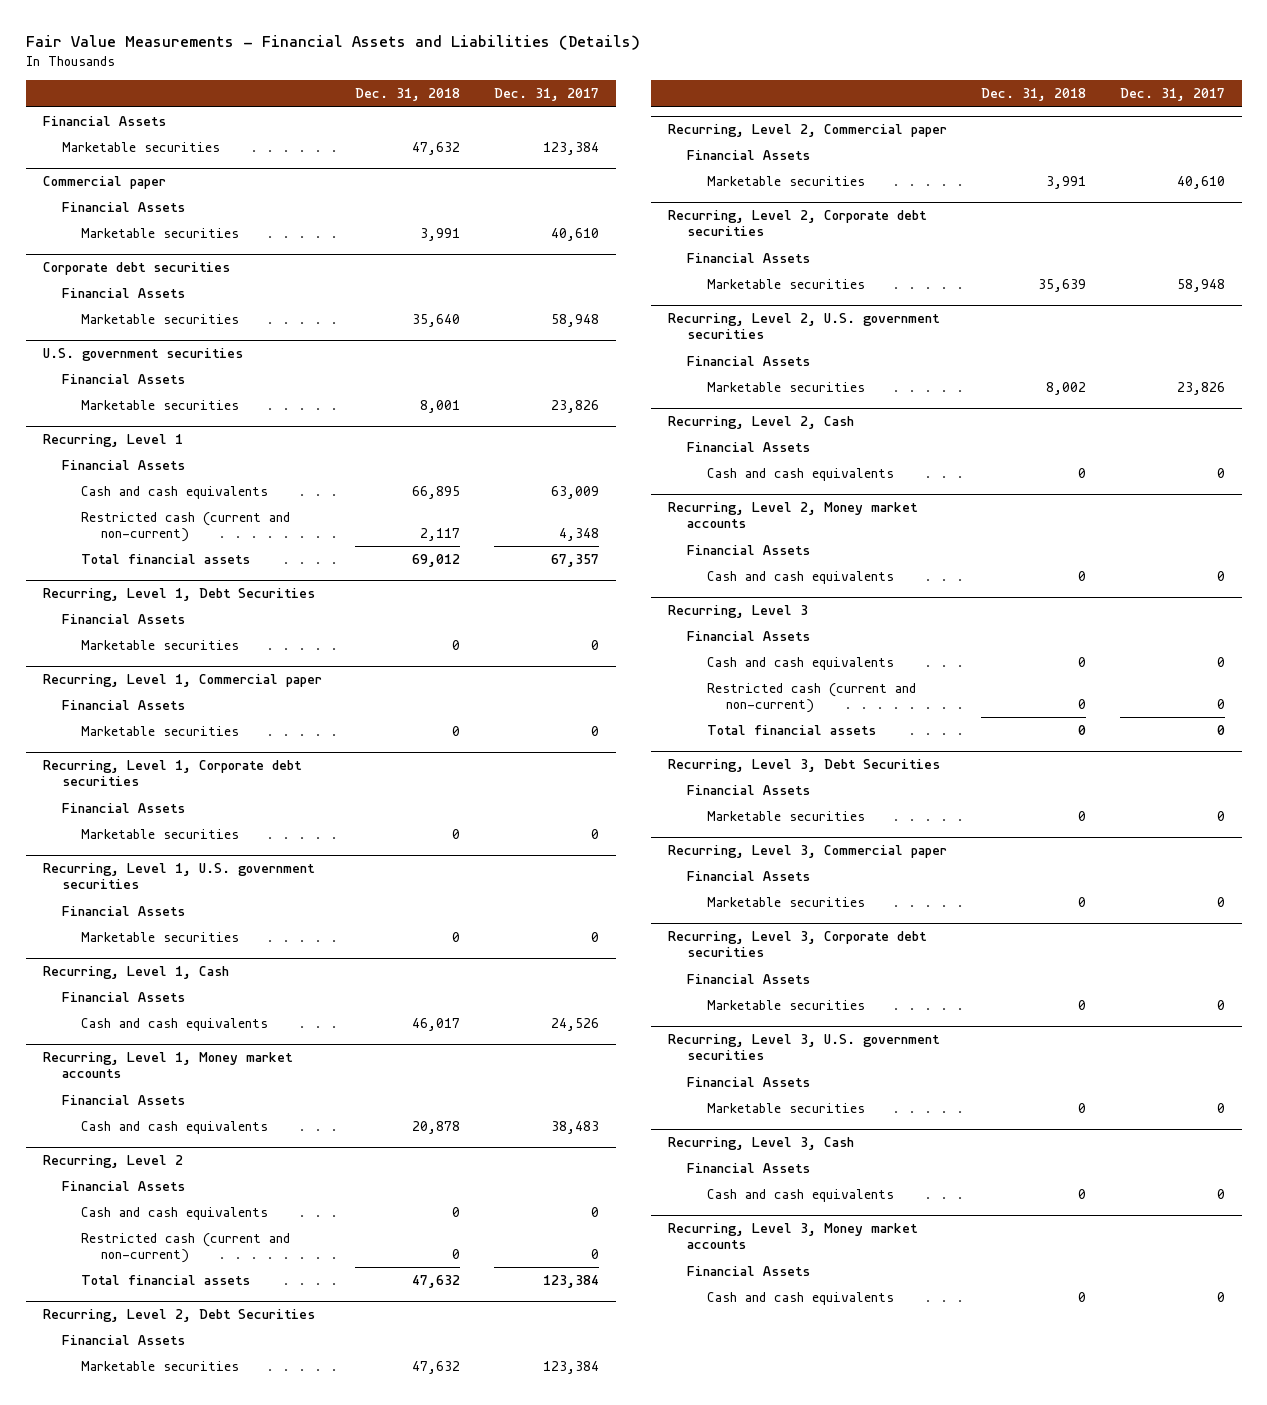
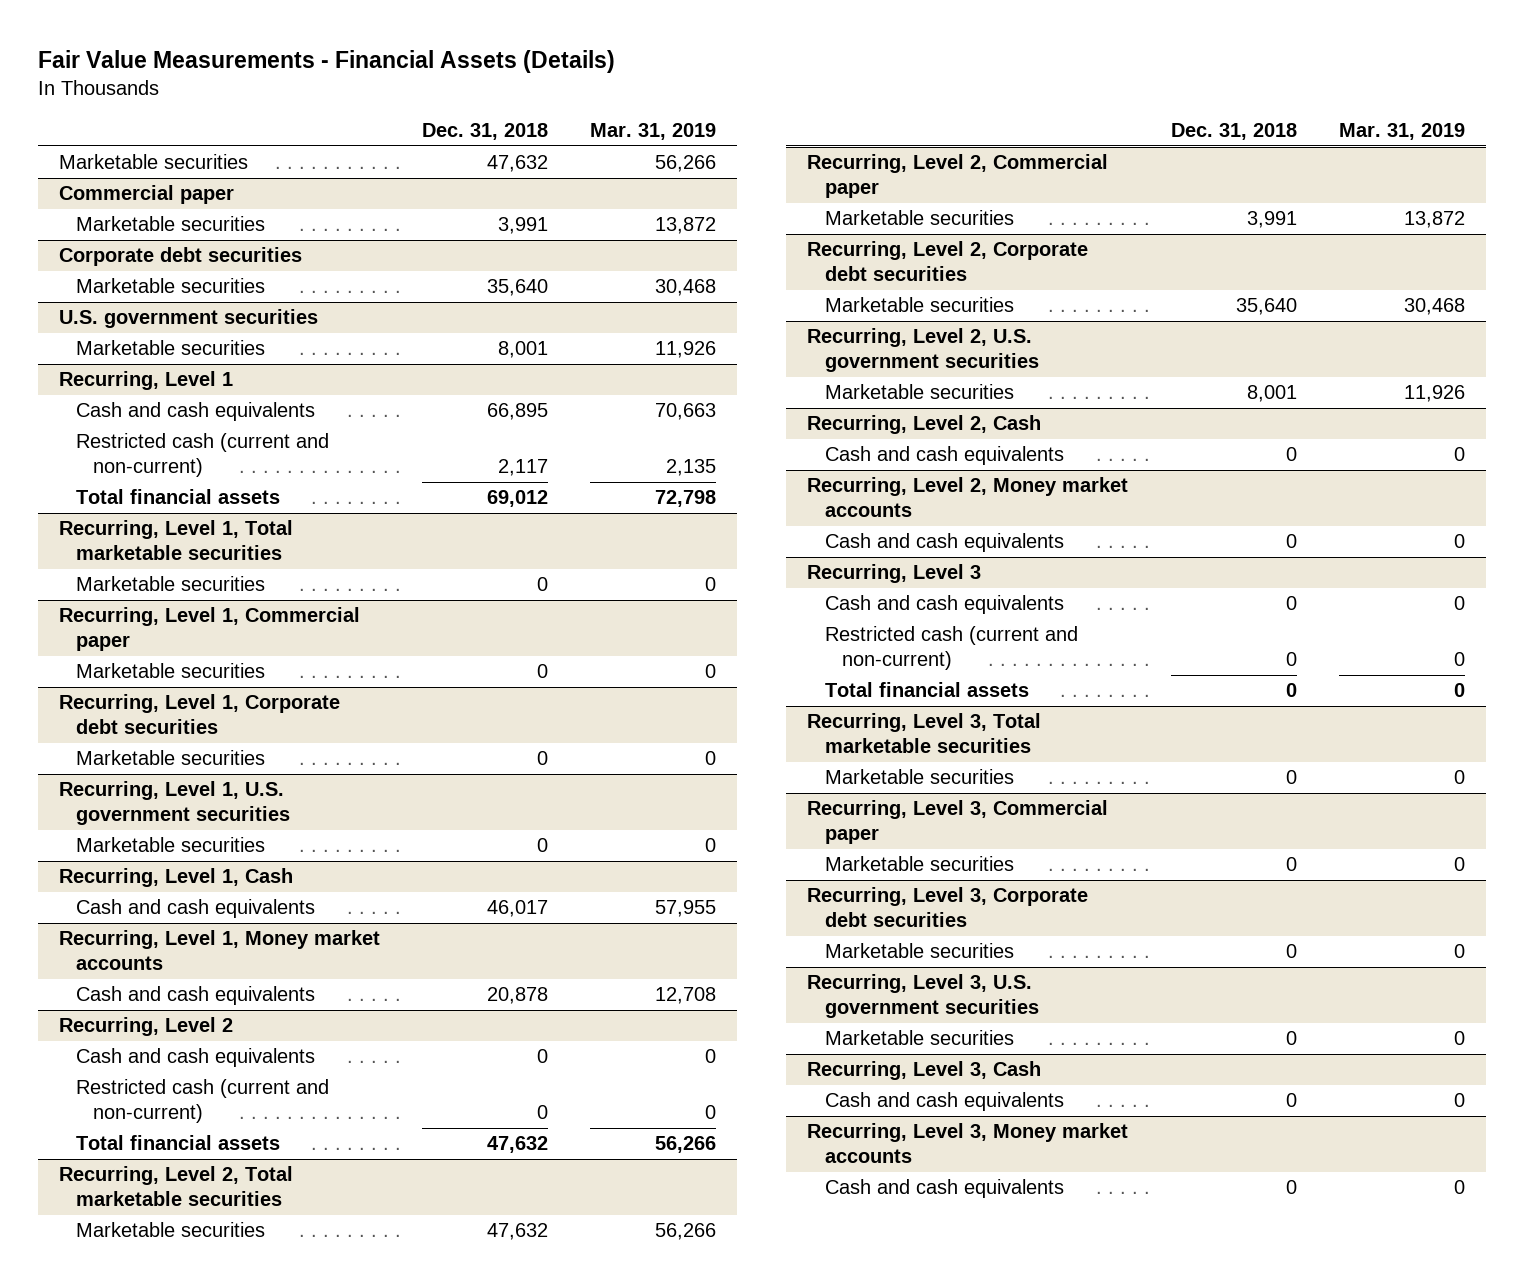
- Fair Value Measurements - Financial Assets and Liabilities (Details)
+ Fair Value Measurements - Financial Assets (Details)
- | Dec. 31, 2018 | Dec. 31, 2017
+ | Dec. 31, 2018 | Mar. 31, 2019
- Financial Assets
@ Commercial paper
- Financial Assets
@ Corporate debt securities
- Financial Assets
@ U.S. government securities
- Financial Assets
@ Recurring, Level 1
- Financial Assets
- Recurring, Level 1, Debt Securities
- Financial Assets
+ Recurring, Level 1, Total marketable securities
@ Recurring, Level 1, Commercial paper
- Financial Assets
@ Recurring, Level 1, Corporate debt securities
- Financial Assets
@ Recurring, Level 1, U.S. government securities
- Financial Assets
@ Recurring, Level 1, Cash
- Financial Assets
@ Recurring, Level 1, Money market accounts
- Financial Assets
@ Recurring, Level 2
- Financial Assets
- Recurring, Level 2, Debt Securities
- Financial Assets
+ Recurring, Level 2, Total marketable securities
@ Recurring, Level 2, Commercial paper
- Financial Assets
@ Recurring, Level 2, Corporate debt securities
- Financial Assets
- Marketable securities | 35,639 | 58,948
+ Marketable securities | 35,640 | 30,468
@ Recurring, Level 2, U.S. government securities
- Financial Assets
- Marketable securities | 8,002 | 23,826
+ Marketable securities | 8,001 | 11,926
@ Recurring, Level 2, Cash
- Financial Assets
@ Recurring, Level 2, Money market accounts
- Financial Assets
@ Recurring, Level 3
- Financial Assets
- Recurring, Level 3, Debt Securities
- Financial Assets
+ Recurring, Level 3, Total marketable securities
@ Recurring, Level 3, Commercial paper
- Financial Assets
@ Recurring, Level 3, Corporate debt securities
- Financial Assets
@ Recurring, Level 3, U.S. government securities
- Financial Assets
@ Recurring, Level 3, Cash
- Financial Assets
@ Recurring, Level 3, Money market accounts
- Financial Assets

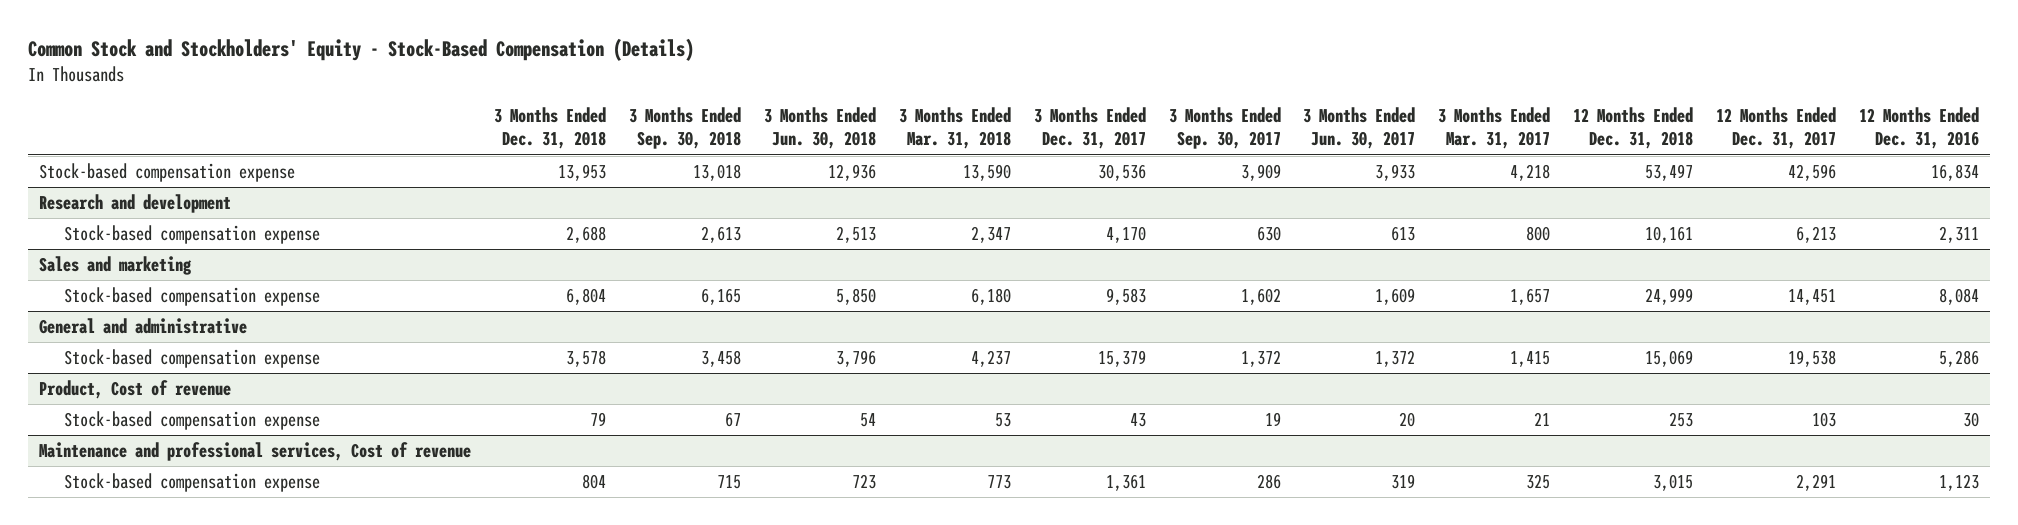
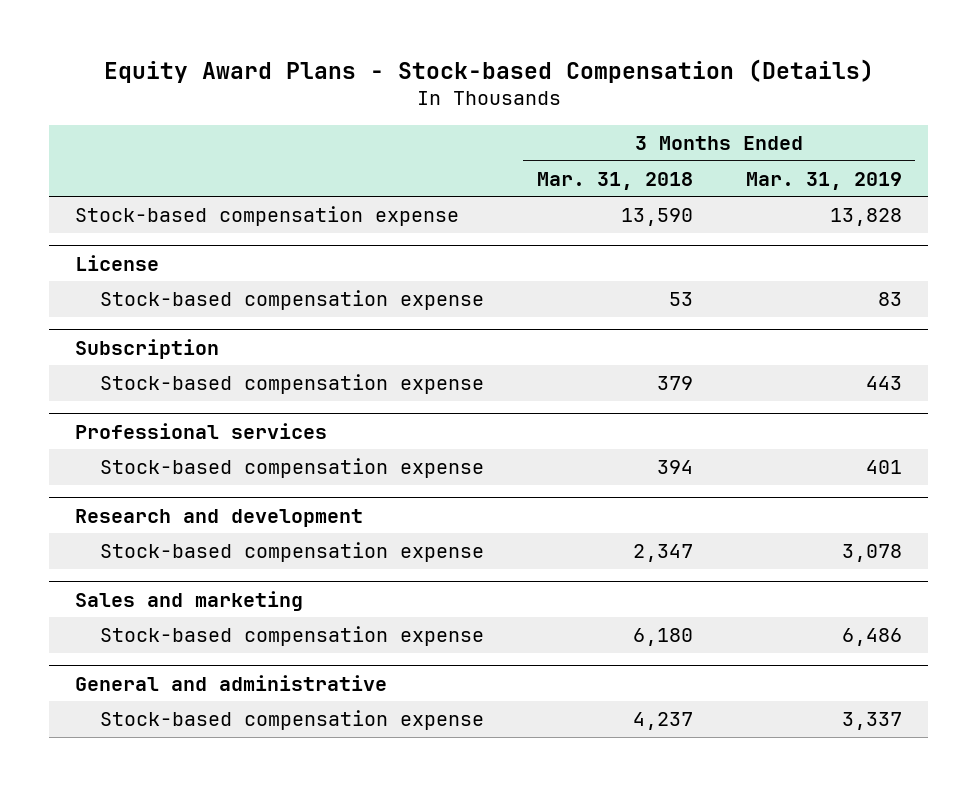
- Common Stock and Stockholders' Equity - Stock-Based Compensation (Details)
+ Equity Award Plans - Stock-based Compensation (Details)
- | 3 Months Ended Dec. 31, 2018 | 3 Months Ended Sep. 30, 2018 | 3 Months Ended Jun. 30, 2018 | 3 Months Ended Mar. 31, 2018 | 3 Months Ended Dec. 31, 2017 | 3 Months Ended Sep. 30, 2017 | 3 Months Ended Jun. 30, 2017 | 3 Months Ended Mar. 31, 2017 | 12 Months Ended Dec. 31, 2018 | 12 Months Ended Dec. 31, 2017 | 12 Months Ended Dec. 31, 2016
+ | 3 Months Ended Mar. 31, 2018 | 3 Months Ended Mar. 31, 2019
+ License
+ Stock-based compensation expense | 53 | 83
+ Subscription
+ Stock-based compensation expense | 379 | 443
+ Professional services
+ Stock-based compensation expense | 394 | 401
- Product, Cost of revenue
- Stock-based compensation expense | 79 | 67 | 54 | 53 | 43 | 19 | 20 | 21 | 253 | 103 | 30
- Maintenance and professional services, Cost of revenue
- Stock-based compensation expense | 804 | 715 | 723 | 773 | 1,361 | 286 | 319 | 325 | 3,015 | 2,291 | 1,123

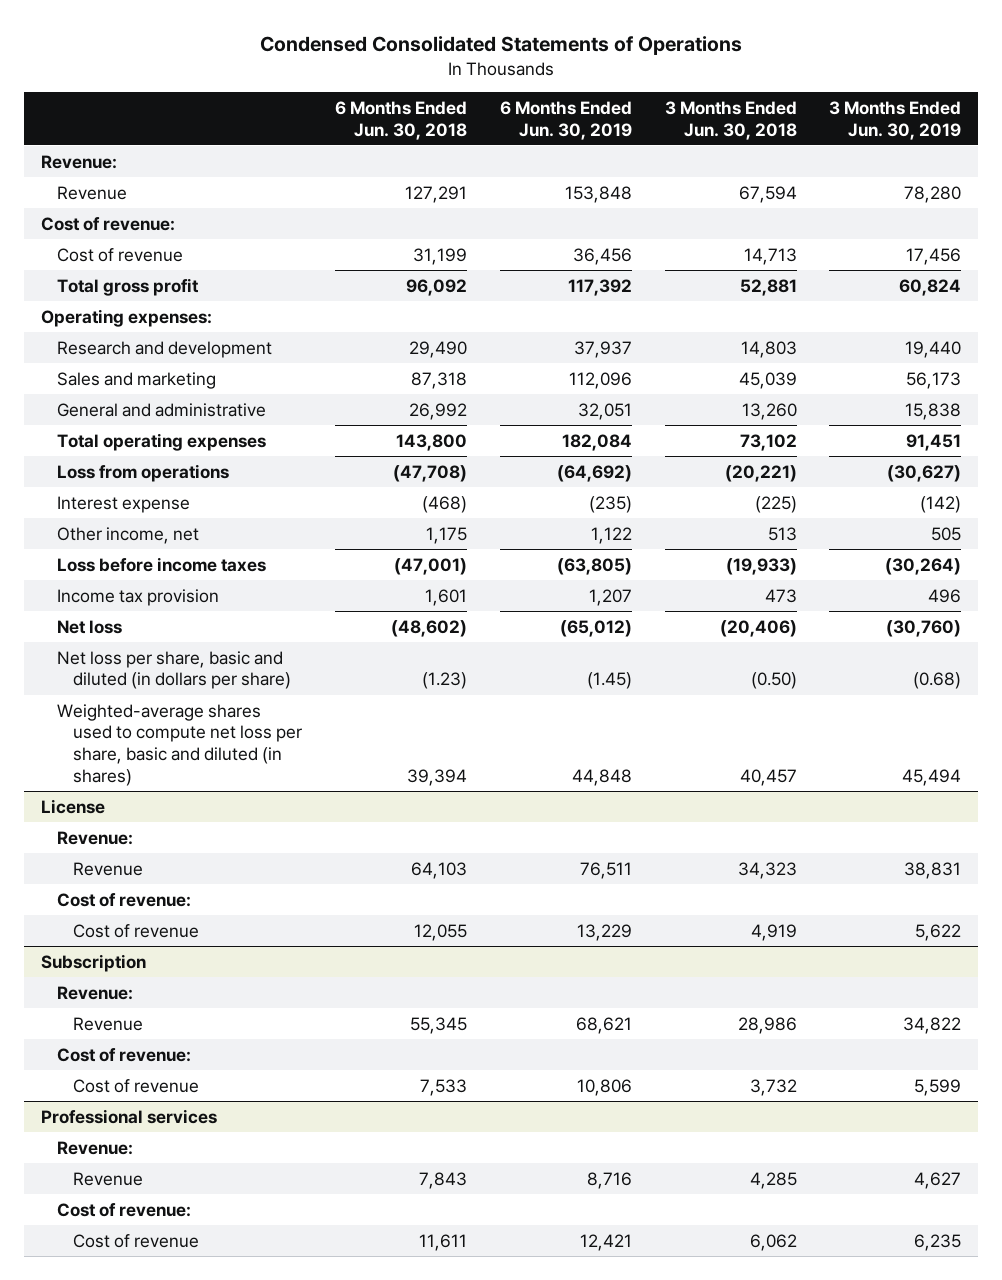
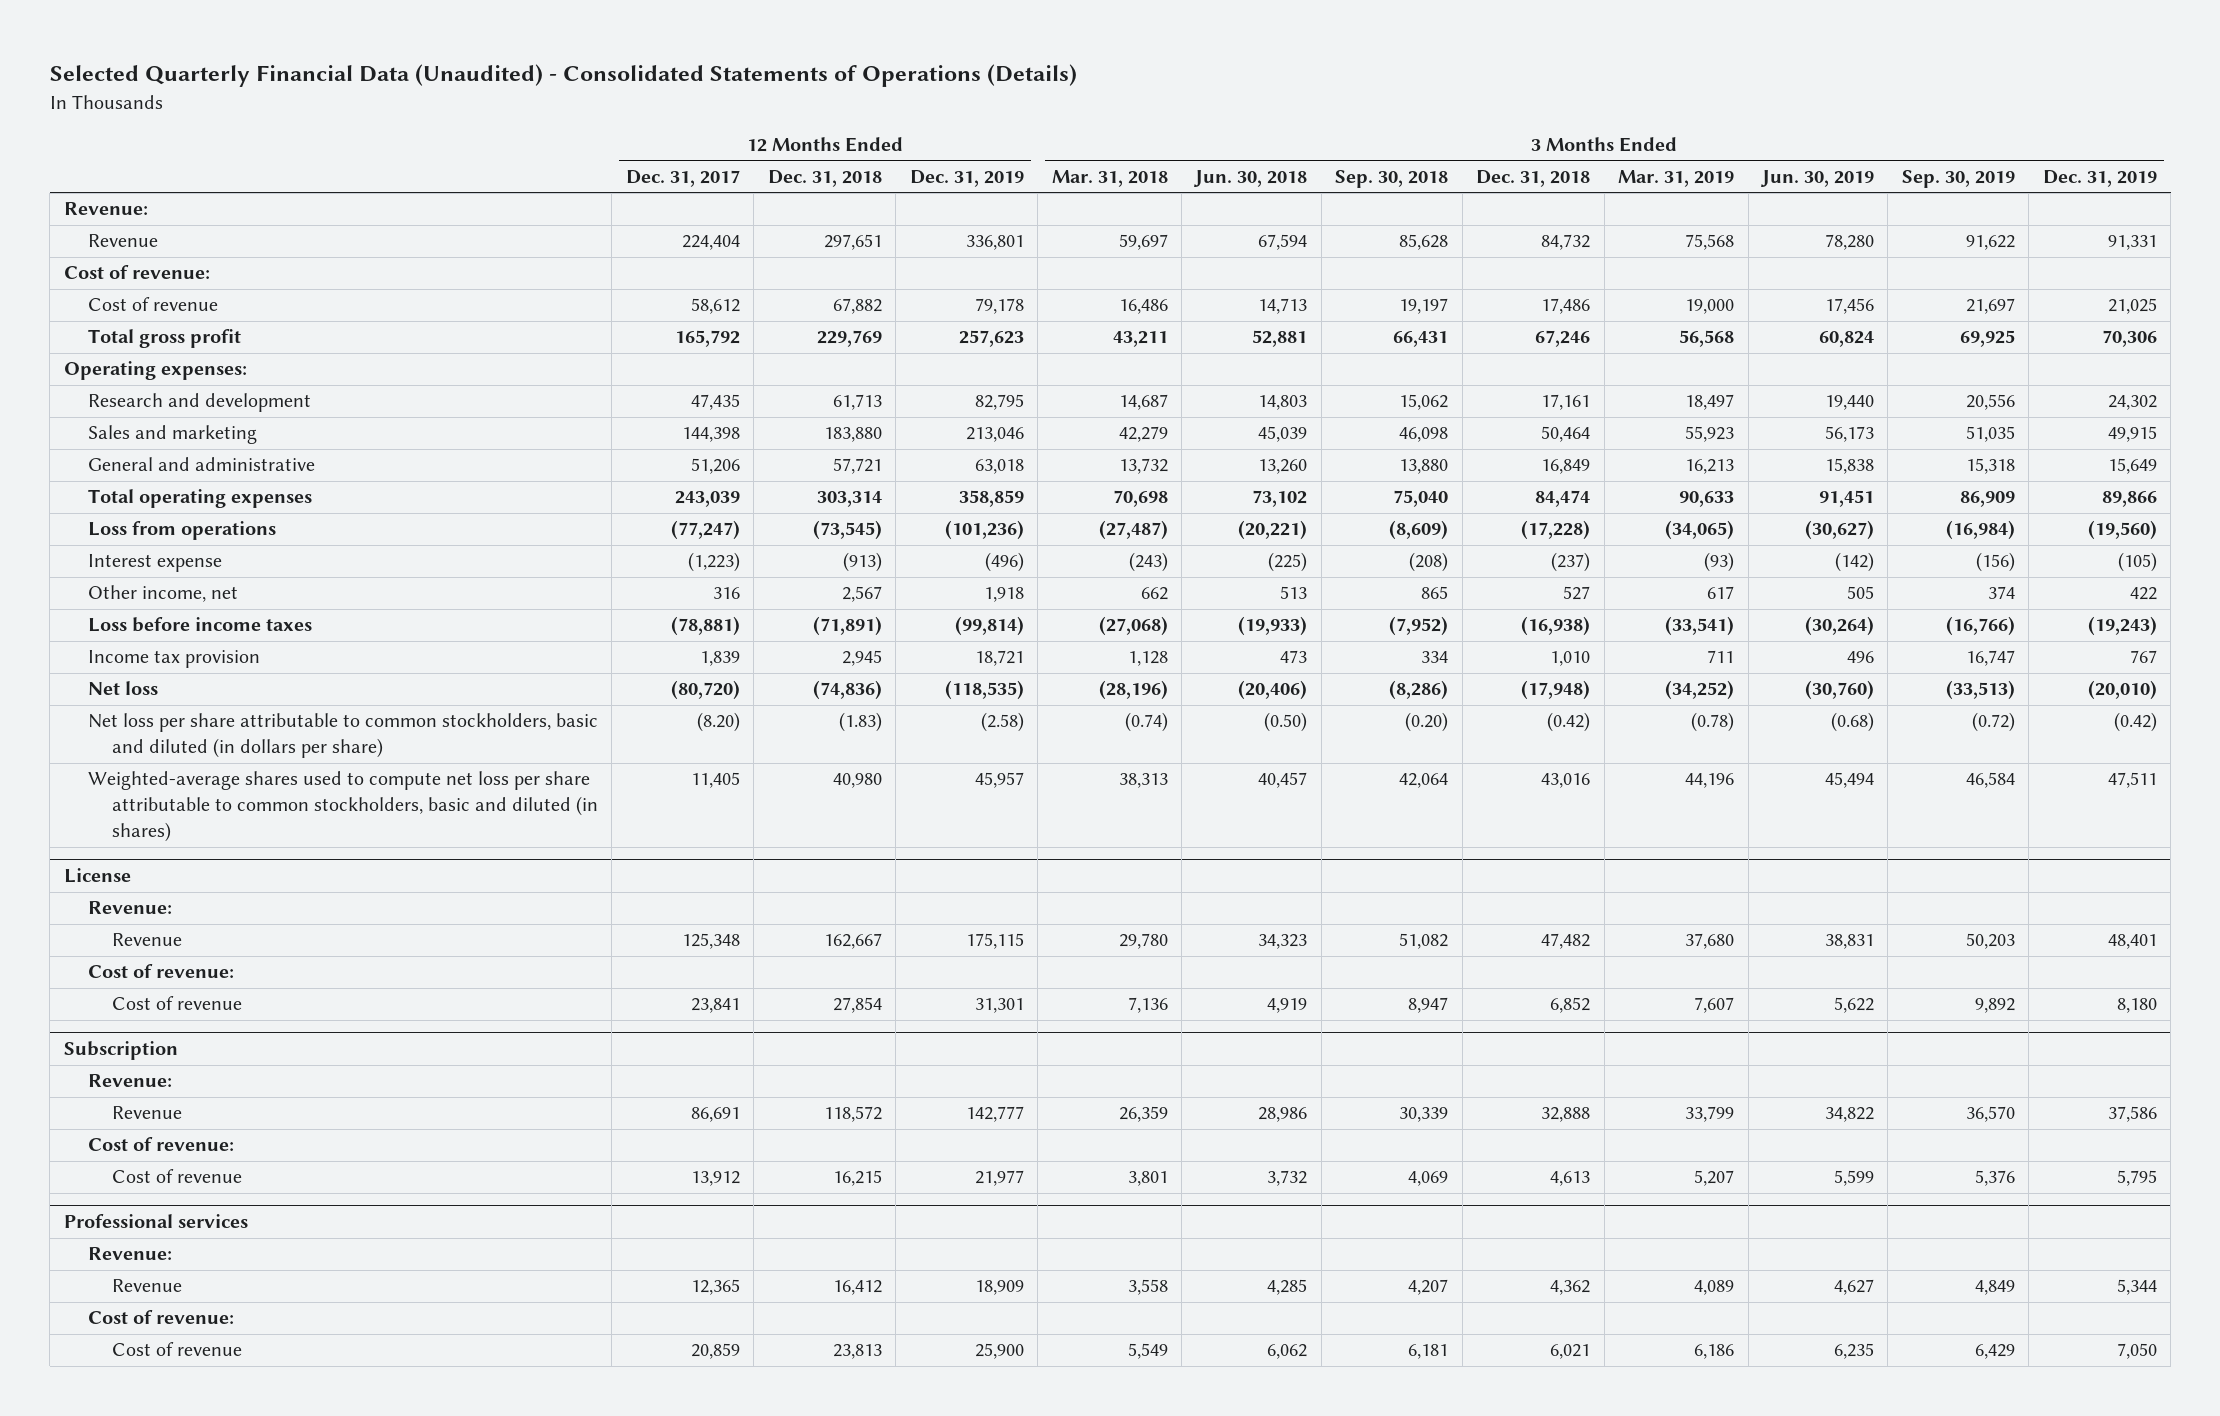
- Condensed Consolidated Statements of Operations
+ Selected Quarterly Financial Data (Unaudited) - Consolidated Statements of Operations (Details)
- | 6 Months Ended Jun. 30, 2018 | 6 Months Ended Jun. 30, 2019 | 3 Months Ended Jun. 30, 2018 | 3 Months Ended Jun. 30, 2019
+ | 12 Months Ended Dec. 31, 2017 | 12 Months Ended Dec. 31, 2018 | 12 Months Ended Dec. 31, 2019 | 3 Months Ended Mar. 31, 2018 | 3 Months Ended Jun. 30, 2018 | 3 Months Ended Sep. 30, 2018 | 3 Months Ended Dec. 31, 2018 | 3 Months Ended Mar. 31, 2019 | 3 Months Ended Jun. 30, 2019 | 3 Months Ended Sep. 30, 2019 | 3 Months Ended Dec. 31, 2019
- Net loss per share, basic and diluted (in dollars per share) | (1.23) | (1.45) | (0.50) | (0.68)
- Weighted-average shares used to compute net loss per share, basic and diluted (in shares) | 39,394 | 44,848 | 40,457 | 45,494
+ Net loss per share attributable to common stockholders, basic and diluted (in dollars per share) | (8.20) | (1.83) | (2.58) | (0.74) | (0.50) | (0.20) | (0.42) | (0.78) | (0.68) | (0.72) | (0.42)
+ Weighted-average shares used to compute net loss per share attributable to common stockholders, basic and diluted (in shares) | 11,405 | 40,980 | 45,957 | 38,313 | 40,457 | 42,064 | 43,016 | 44,196 | 45,494 | 46,584 | 47,511

